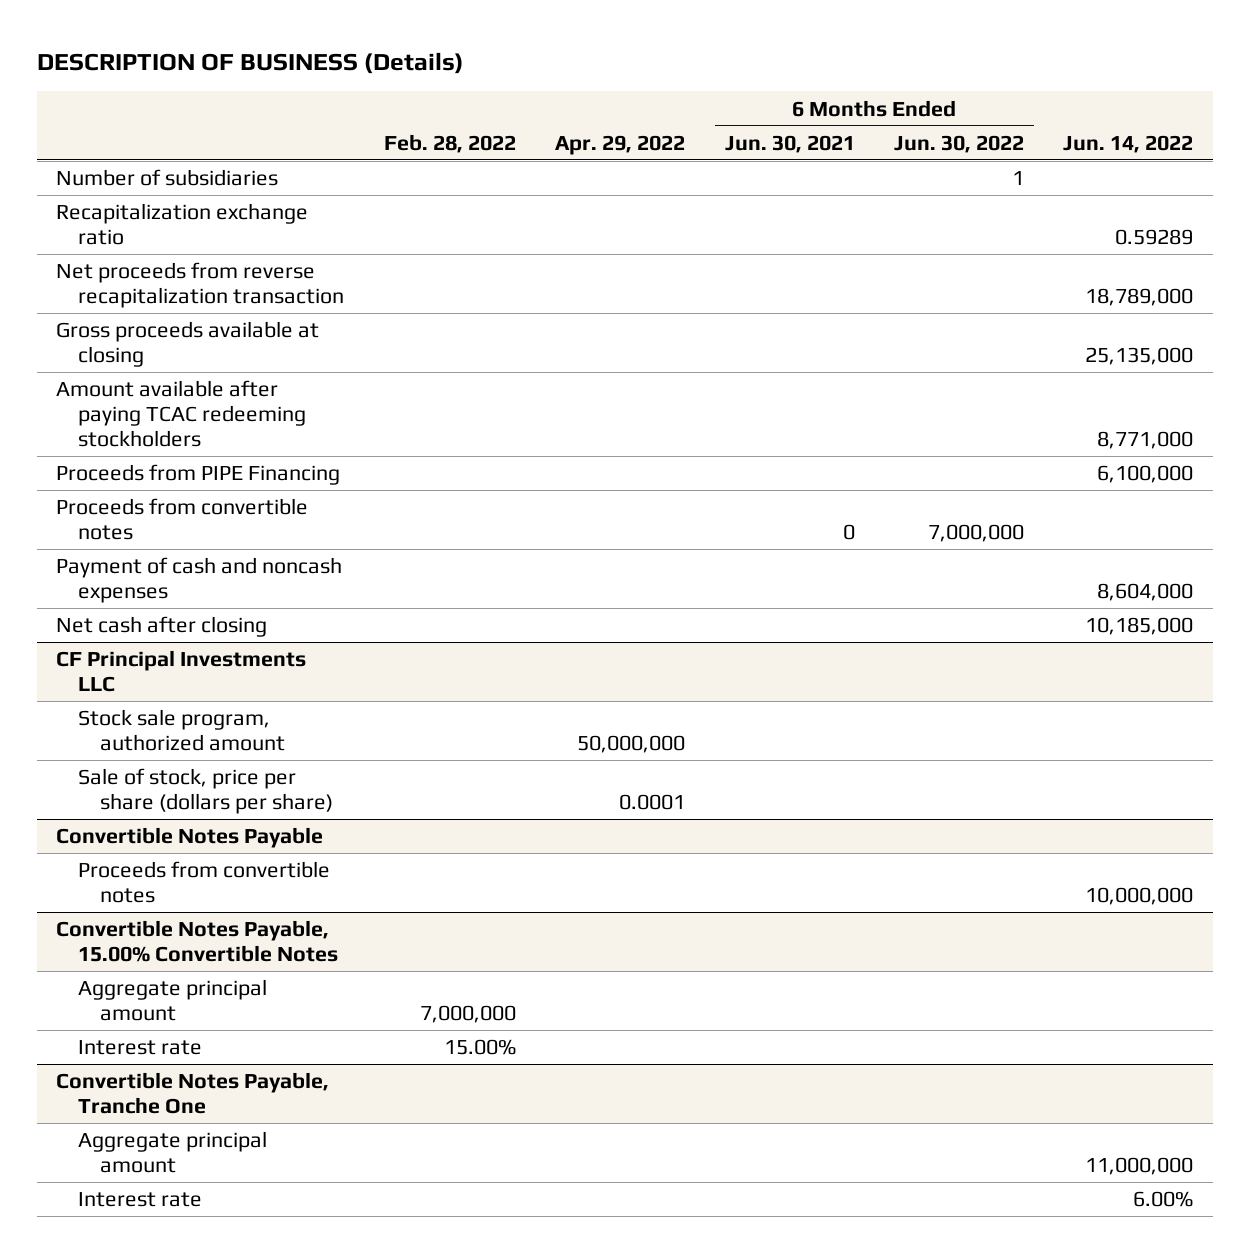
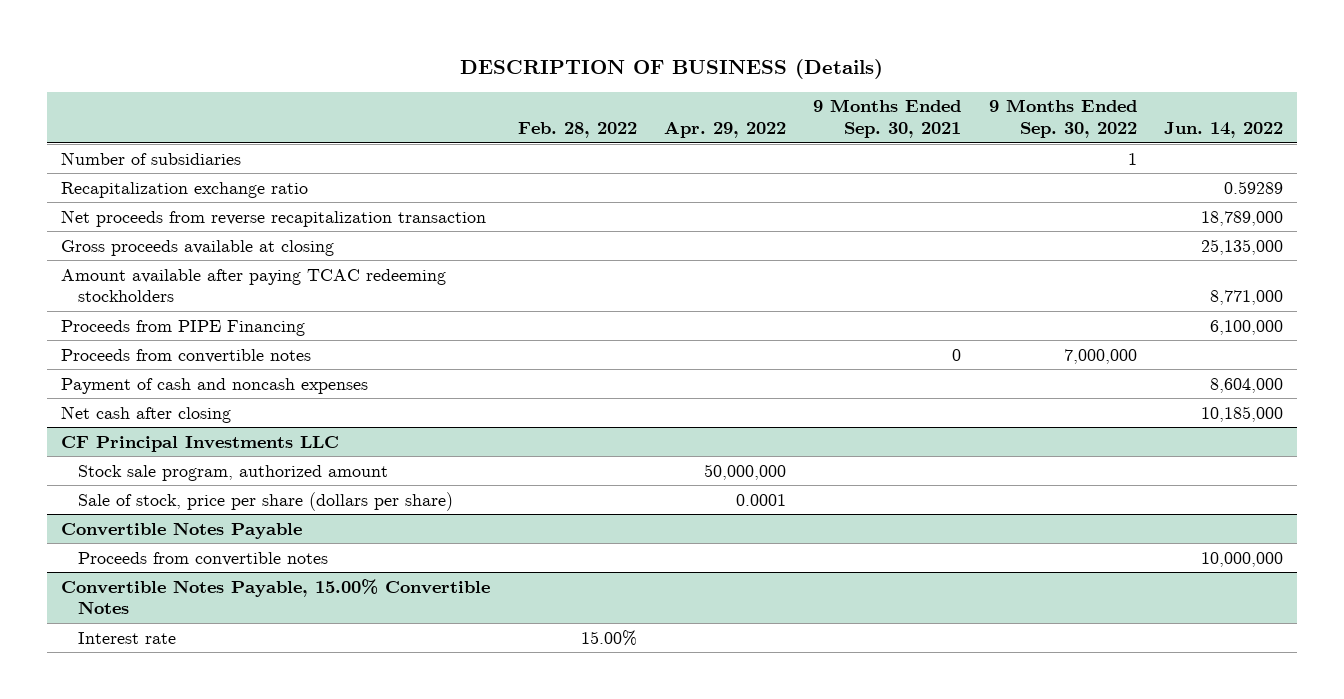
- | Feb. 28, 2022 | Apr. 29, 2022 | 6 Months Ended Jun. 30, 2021 | 6 Months Ended Jun. 30, 2022 | Jun. 14, 2022
+ | Feb. 28, 2022 | Apr. 29, 2022 | 9 Months Ended Sep. 30, 2021 | 9 Months Ended Sep. 30, 2022 | Jun. 14, 2022
@ Convertible Notes Payable, 15.00% Convertible Notes
- Aggregate principal amount | 7,000,000 | | | |
- Convertible Notes Payable, Tranche One
- Aggregate principal amount | | | | | 11,000,000
- Interest rate | | | | | 6.00%

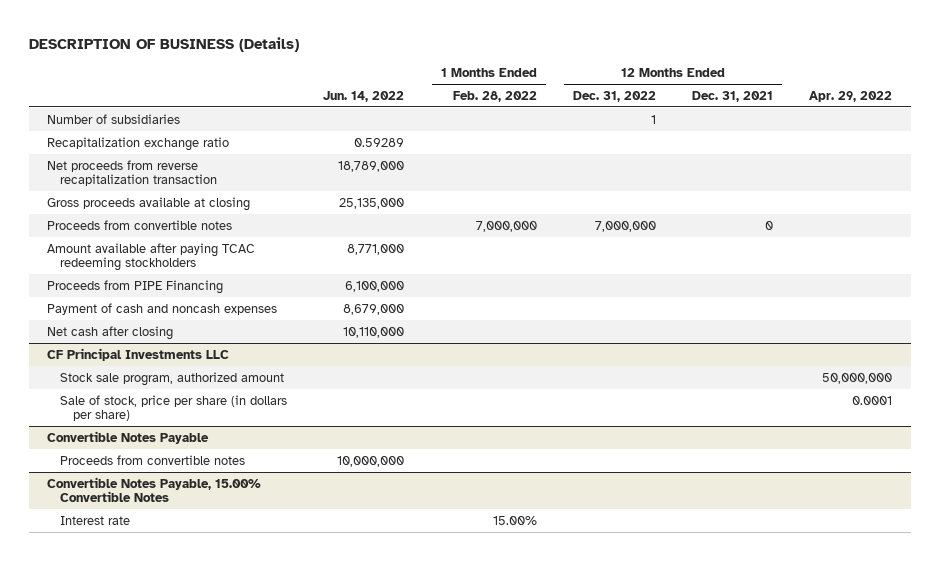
- | Feb. 28, 2022 | Apr. 29, 2022 | 9 Months Ended Sep. 30, 2021 | 9 Months Ended Sep. 30, 2022 | Jun. 14, 2022
+ | Jun. 14, 2022 | 1 Months Ended Feb. 28, 2022 | 12 Months Ended Dec. 31, 2022 | 12 Months Ended Dec. 31, 2021 | Apr. 29, 2022
moved up: Proceeds from convertible notes | | 7,000,000 | 7,000,000 | 0 |
- Payment of cash and noncash expenses | | | | | 8,604,000
- Net cash after closing | | | | | 10,185,000
+ Payment of cash and noncash expenses | 8,679,000 | | | |
+ Net cash after closing | 10,110,000 | | | |
@ CF Principal Investments LLC
- Sale of stock, price per share (dollars per share) | | 0.0001 | | |
+ Sale of stock, price per share (in dollars per share) | | | | | 0.0001

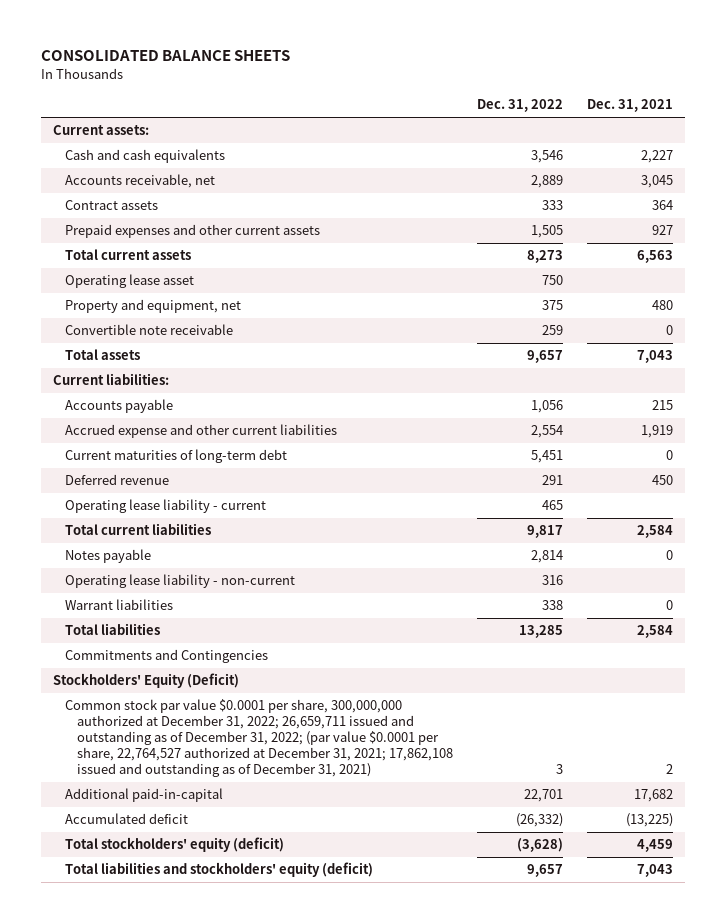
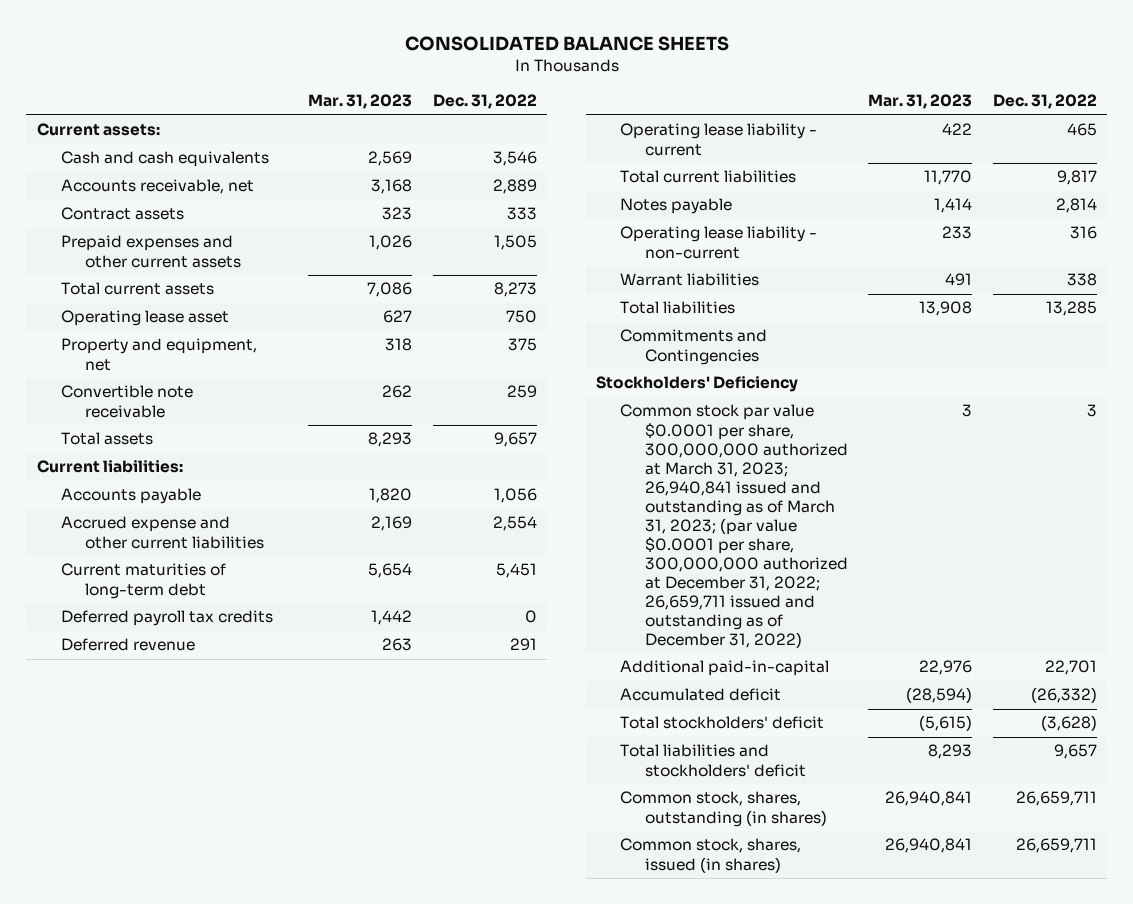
- | Dec. 31, 2022 | Dec. 31, 2021
+ | Mar. 31, 2023 | Dec. 31, 2022
+ Deferred payroll tax credits | 1,442 | 0
- Stockholders' Equity (Deficit)
- Common stock par value $0.0001 per share, 300,000,000 authorized at December 31, 2022; 26,659,711 issued and outstanding as of December 31, 2022; (par value $0.0001 per share, 22,764,527 authorized at December 31, 2021; 17,862,108 issued and outstanding as of December 31, 2021) | 3 | 2
+ Stockholders' Deficiency
+ Common stock par value $0.0001 per share, 300,000,000 authorized at March 31, 2023; 26,940,841 issued and outstanding as of March 31, 2023; (par value $0.0001 per share, 300,000,000 authorized at December 31, 2022; 26,659,711 issued and outstanding as of December 31, 2022) | 3 | 3
- Total stockholders' equity (deficit) | (3,628) | 4,459
- Total liabilities and stockholders' equity (deficit) | 9,657 | 7,043
+ Total stockholders' deficit | (5,615) | (3,628)
+ Total liabilities and stockholders' deficit | 8,293 | 9,657
+ Common stock, shares, outstanding (in shares) | 26,940,841 | 26,659,711
+ Common stock, shares, issued (in shares) | 26,940,841 | 26,659,711

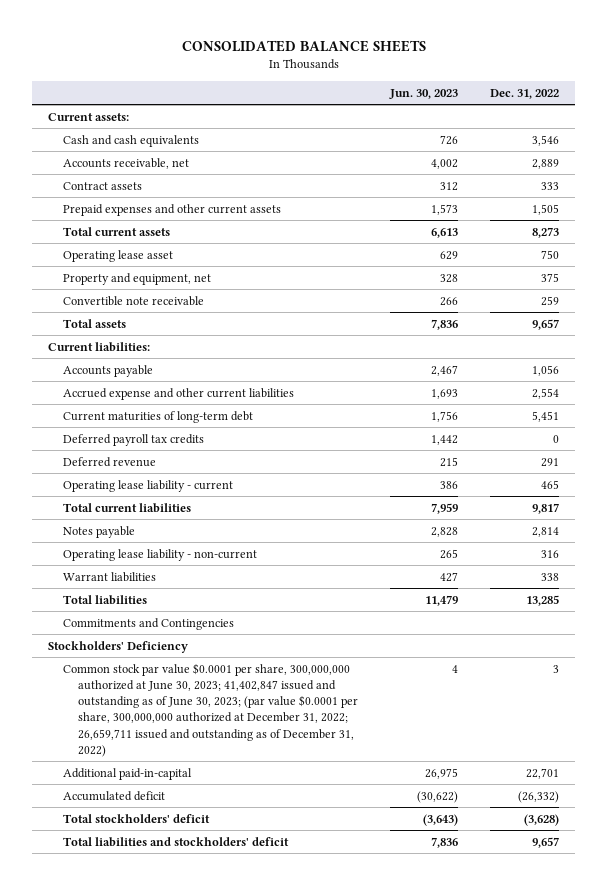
- | Mar. 31, 2023 | Dec. 31, 2022
+ | Jun. 30, 2023 | Dec. 31, 2022
- Common stock par value $0.0001 per share, 300,000,000 authorized at March 31, 2023; 26,940,841 issued and outstanding as of March 31, 2023; (par value $0.0001 per share, 300,000,000 authorized at December 31, 2022; 26,659,711 issued and outstanding as of December 31, 2022) | 3 | 3
+ Common stock par value $0.0001 per share, 300,000,000 authorized at June 30, 2023; 41,402,847 issued and outstanding as of June 30, 2023; (par value $0.0001 per share, 300,000,000 authorized at December 31, 2022; 26,659,711 issued and outstanding as of December 31, 2022) | 4 | 3
- Common stock, shares, outstanding (in shares) | 26,940,841 | 26,659,711
- Common stock, shares, issued (in shares) | 26,940,841 | 26,659,711

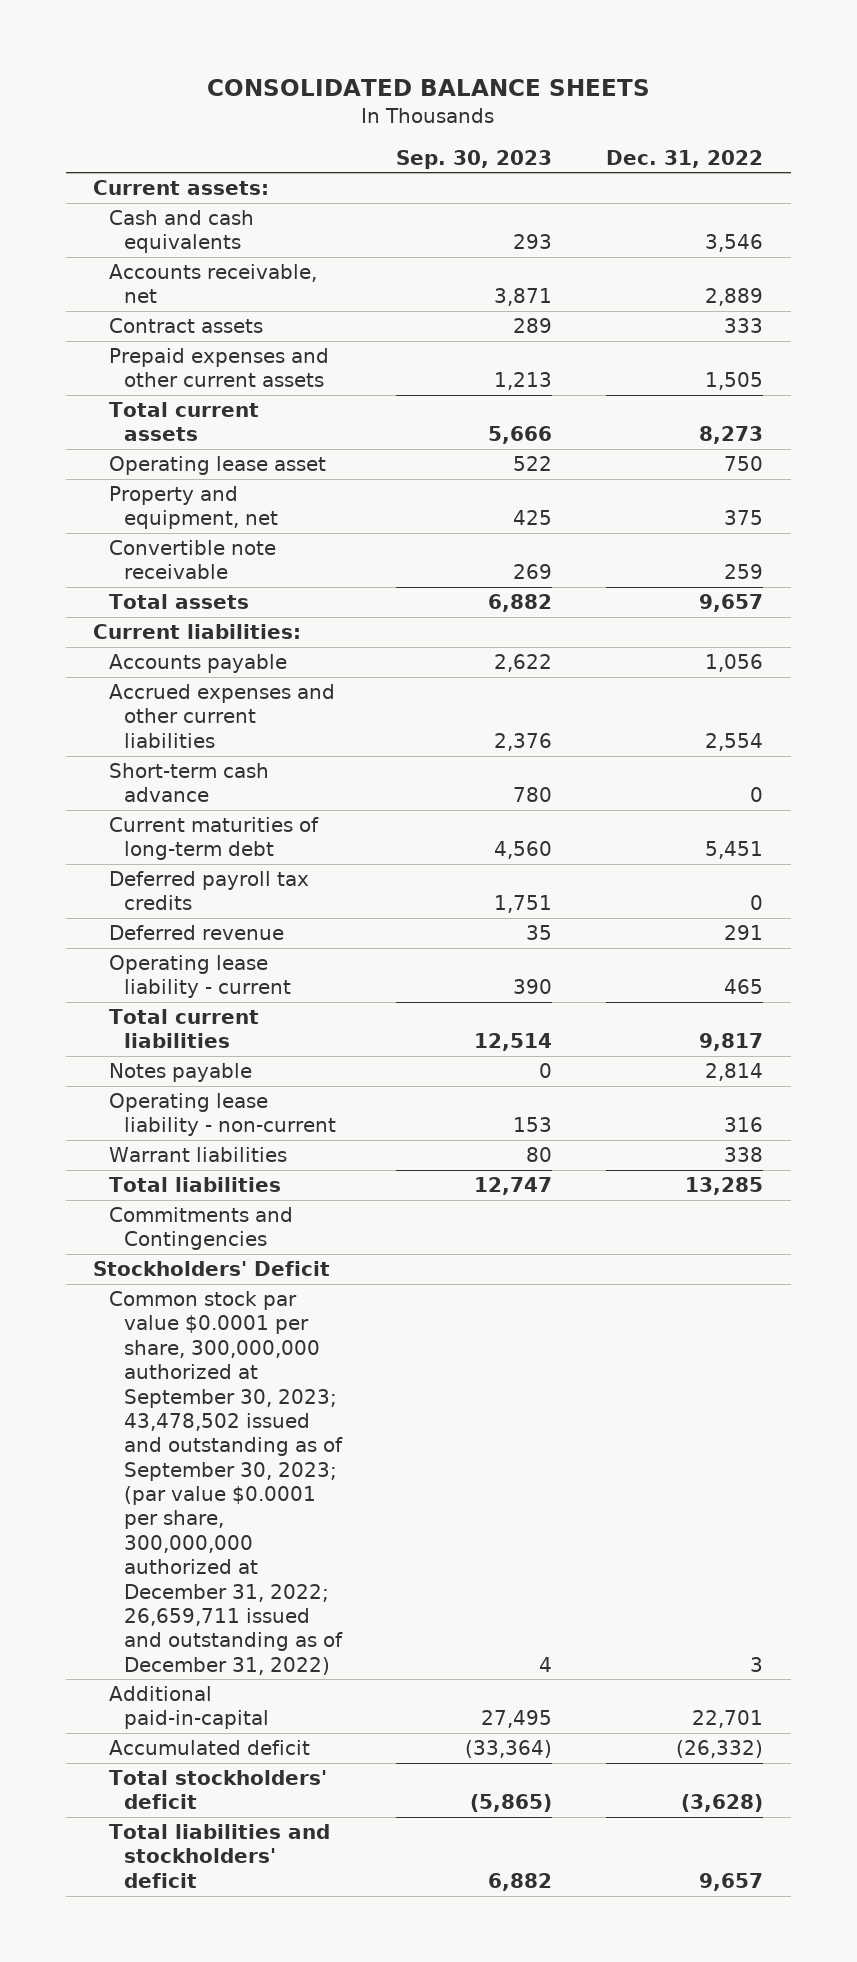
- | Jun. 30, 2023 | Dec. 31, 2022
+ | Sep. 30, 2023 | Dec. 31, 2022
- Accrued expense and other current liabilities | 1,693 | 2,554
+ Accrued expenses and other current liabilities | 2,376 | 2,554
+ Short-term cash advance | 780 | 0
- Stockholders' Deficiency
- Common stock par value $0.0001 per share, 300,000,000 authorized at June 30, 2023; 41,402,847 issued and outstanding as of June 30, 2023; (par value $0.0001 per share, 300,000,000 authorized at December 31, 2022; 26,659,711 issued and outstanding as of December 31, 2022) | 4 | 3
+ Stockholders' Deficit
+ Common stock par value $0.0001 per share, 300,000,000 authorized at September 30, 2023; 43,478,502 issued and outstanding as of September 30, 2023; (par value $0.0001 per share, 300,000,000 authorized at December 31, 2022; 26,659,711 issued and outstanding as of December 31, 2022) | 4 | 3

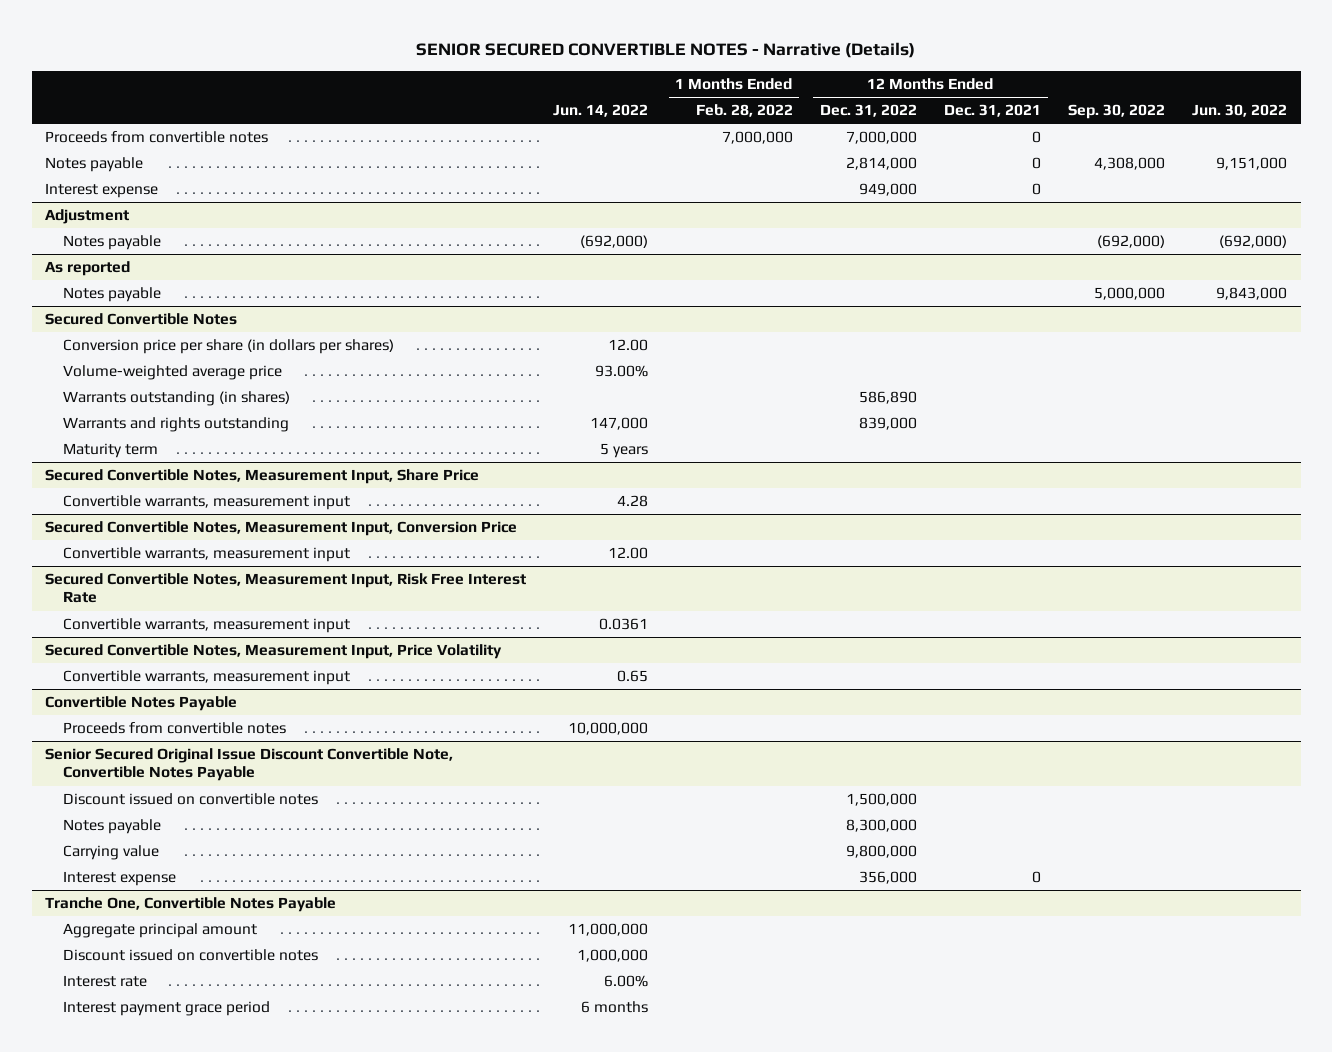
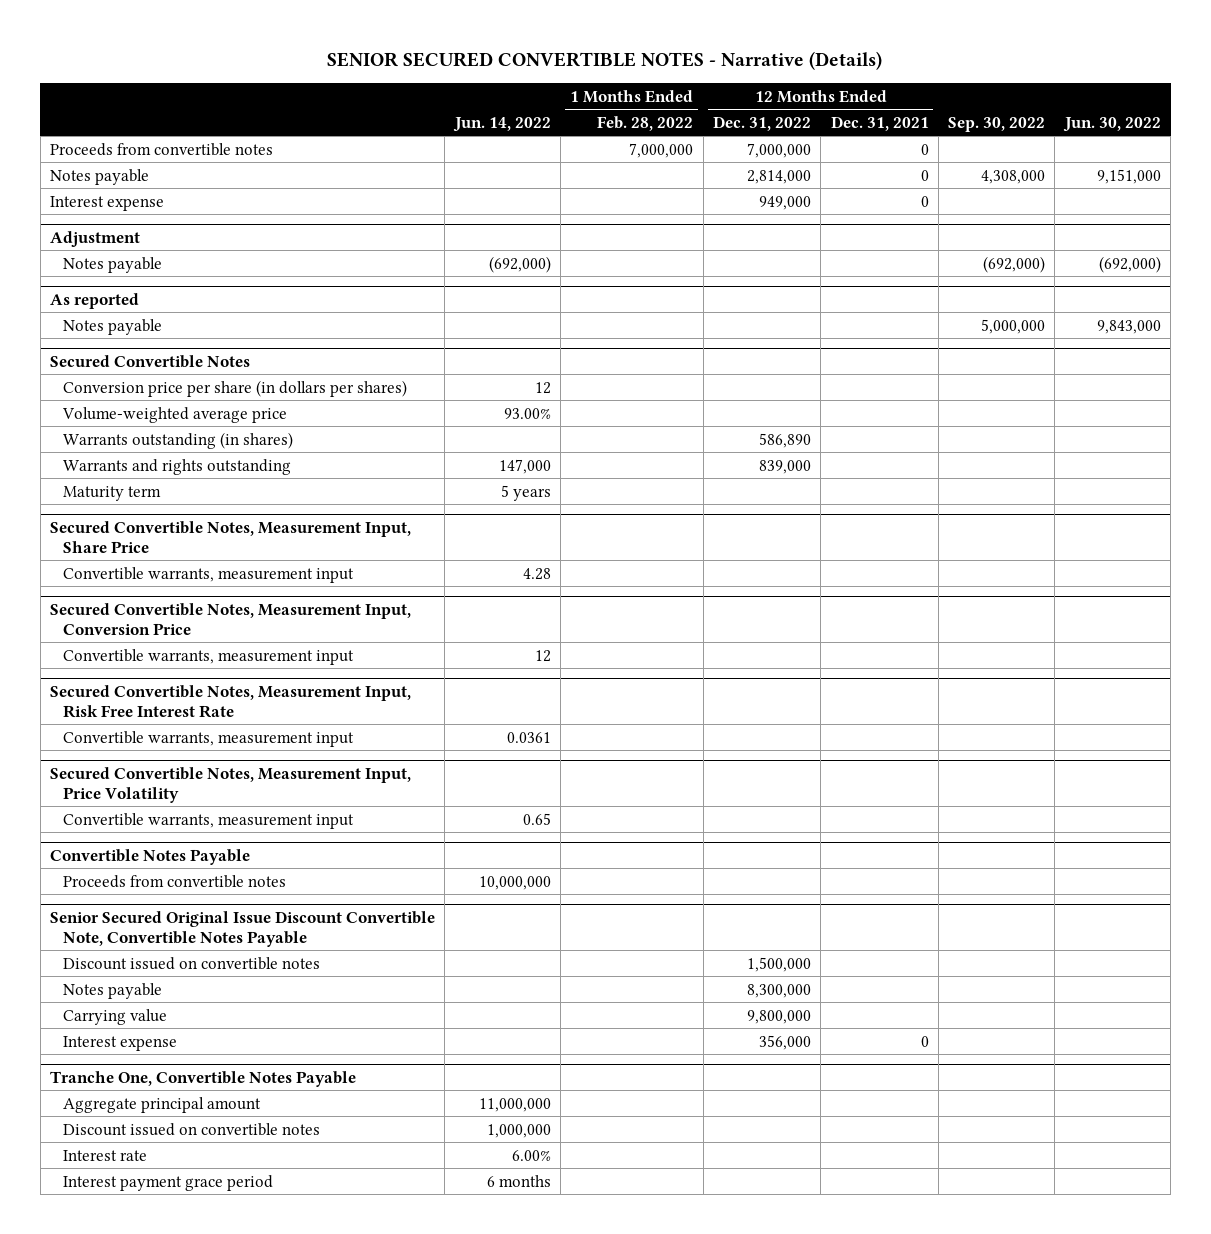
@ Secured Convertible Notes
- Conversion price per share (in dollars per shares) | 12.00 | | | | |
+ Conversion price per share (in dollars per shares) | 12 | | | | |
@ Secured Convertible Notes, Measurement Input, Conversion Price
- Convertible warrants, measurement input | 12.00 | | | | |
+ Convertible warrants, measurement input | 12 | | | | |

